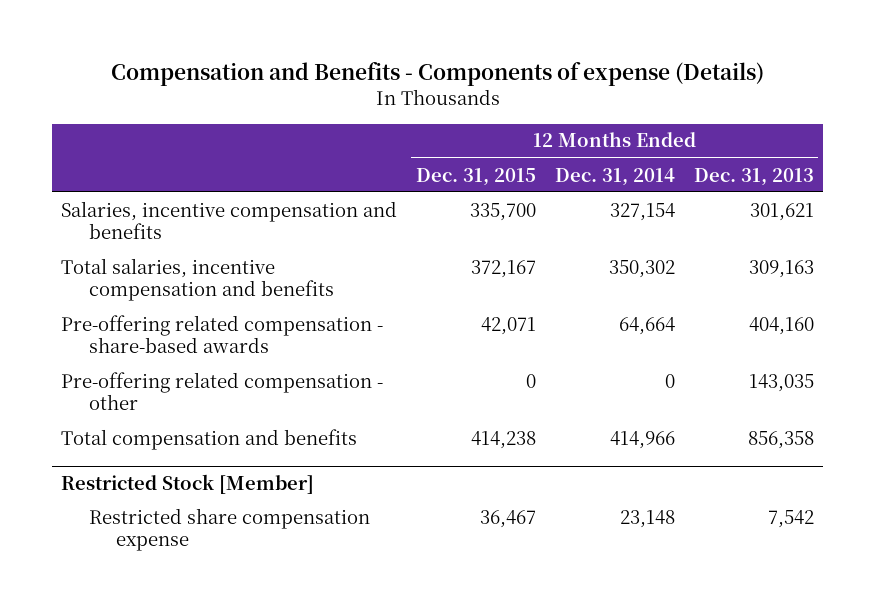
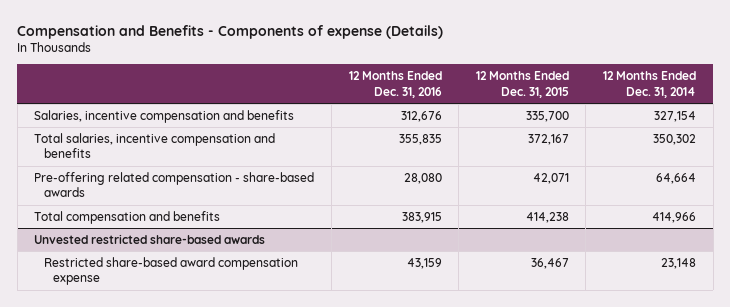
- | 12 Months Ended Dec. 31, 2015 | 12 Months Ended Dec. 31, 2014 | 12 Months Ended Dec. 31, 2013
+ | 12 Months Ended Dec. 31, 2016 | 12 Months Ended Dec. 31, 2015 | 12 Months Ended Dec. 31, 2014
- Pre-offering related compensation - other | 0 | 0 | 143,035
- Restricted Stock [Member]
- Restricted share compensation expense | 36,467 | 23,148 | 7,542
+ Unvested restricted share-based awards
+ Restricted share-based award compensation expense | 43,159 | 36,467 | 23,148

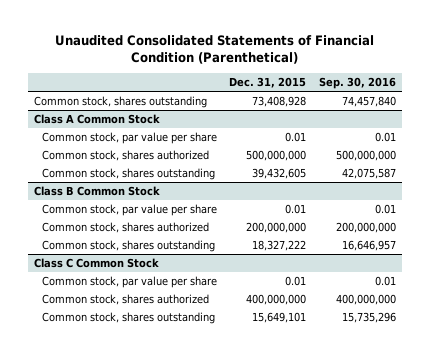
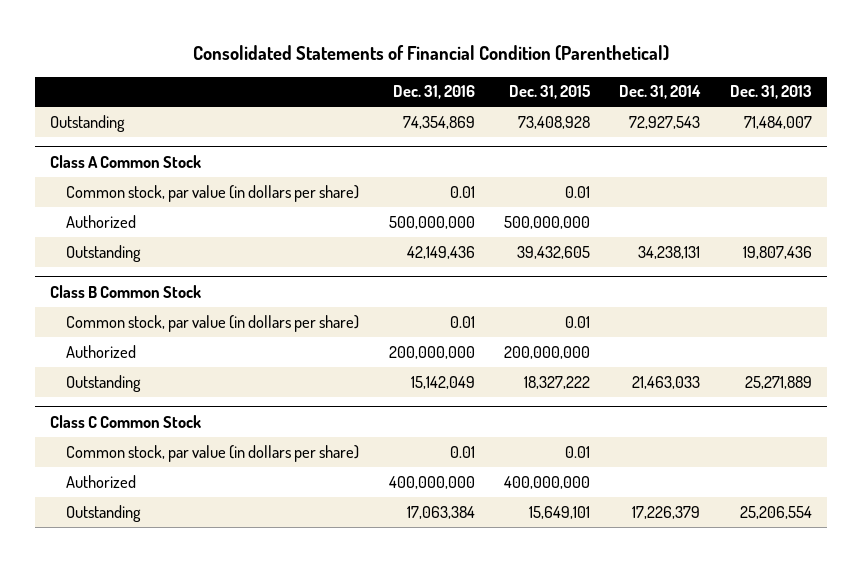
- Unaudited Consolidated Statements of Financial Condition (Parenthetical)
+ Consolidated Statements of Financial Condition (Parenthetical)
- | Dec. 31, 2015 | Sep. 30, 2016
+ | Dec. 31, 2016 | Dec. 31, 2015 | Dec. 31, 2014 | Dec. 31, 2013
- Common stock, shares outstanding | 73,408,928 | 74,457,840
+ Outstanding | 74,354,869 | 73,408,928 | 72,927,543 | 71,484,007
@ Class A Common Stock
- Common stock, par value per share | 0.01 | 0.01
- Common stock, shares authorized | 500,000,000 | 500,000,000
- Common stock, shares outstanding | 39,432,605 | 42,075,587
+ Common stock, par value (in dollars per share) | 0.01 | 0.01 | |
+ Authorized | 500,000,000 | 500,000,000 | |
+ Outstanding | 42,149,436 | 39,432,605 | 34,238,131 | 19,807,436
@ Class B Common Stock
- Common stock, par value per share | 0.01 | 0.01
- Common stock, shares authorized | 200,000,000 | 200,000,000
- Common stock, shares outstanding | 18,327,222 | 16,646,957
+ Common stock, par value (in dollars per share) | 0.01 | 0.01 | |
+ Authorized | 200,000,000 | 200,000,000 | |
+ Outstanding | 15,142,049 | 18,327,222 | 21,463,033 | 25,271,889
@ Class C Common Stock
- Common stock, par value per share | 0.01 | 0.01
- Common stock, shares authorized | 400,000,000 | 400,000,000
- Common stock, shares outstanding | 15,649,101 | 15,735,296
+ Common stock, par value (in dollars per share) | 0.01 | 0.01 | |
+ Authorized | 400,000,000 | 400,000,000 | |
+ Outstanding | 17,063,384 | 15,649,101 | 17,226,379 | 25,206,554

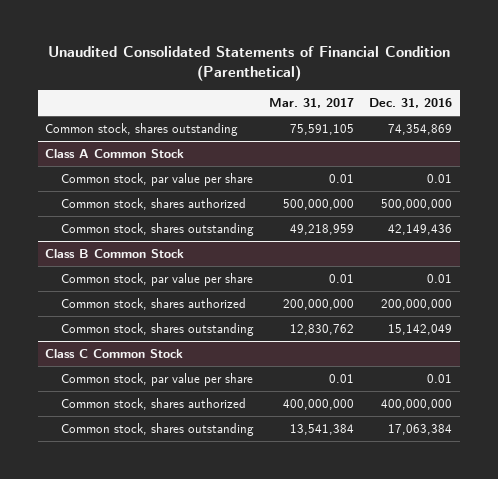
- Consolidated Statements of Financial Condition (Parenthetical)
+ Unaudited Consolidated Statements of Financial Condition (Parenthetical)
- | Dec. 31, 2016 | Dec. 31, 2015 | Dec. 31, 2014 | Dec. 31, 2013
+ | Mar. 31, 2017 | Dec. 31, 2016
- Outstanding | 74,354,869 | 73,408,928 | 72,927,543 | 71,484,007
+ Common stock, shares outstanding | 75,591,105 | 74,354,869
@ Class A Common Stock
- Common stock, par value (in dollars per share) | 0.01 | 0.01 | |
- Authorized | 500,000,000 | 500,000,000 | |
- Outstanding | 42,149,436 | 39,432,605 | 34,238,131 | 19,807,436
+ Common stock, par value per share | 0.01 | 0.01
+ Common stock, shares authorized | 500,000,000 | 500,000,000
+ Common stock, shares outstanding | 49,218,959 | 42,149,436
@ Class B Common Stock
- Common stock, par value (in dollars per share) | 0.01 | 0.01 | |
- Authorized | 200,000,000 | 200,000,000 | |
- Outstanding | 15,142,049 | 18,327,222 | 21,463,033 | 25,271,889
+ Common stock, par value per share | 0.01 | 0.01
+ Common stock, shares authorized | 200,000,000 | 200,000,000
+ Common stock, shares outstanding | 12,830,762 | 15,142,049
@ Class C Common Stock
- Common stock, par value (in dollars per share) | 0.01 | 0.01 | |
- Authorized | 400,000,000 | 400,000,000 | |
- Outstanding | 17,063,384 | 15,649,101 | 17,226,379 | 25,206,554
+ Common stock, par value per share | 0.01 | 0.01
+ Common stock, shares authorized | 400,000,000 | 400,000,000
+ Common stock, shares outstanding | 13,541,384 | 17,063,384

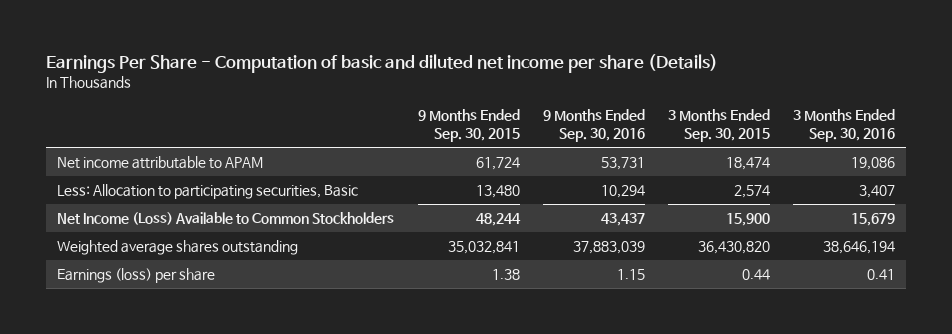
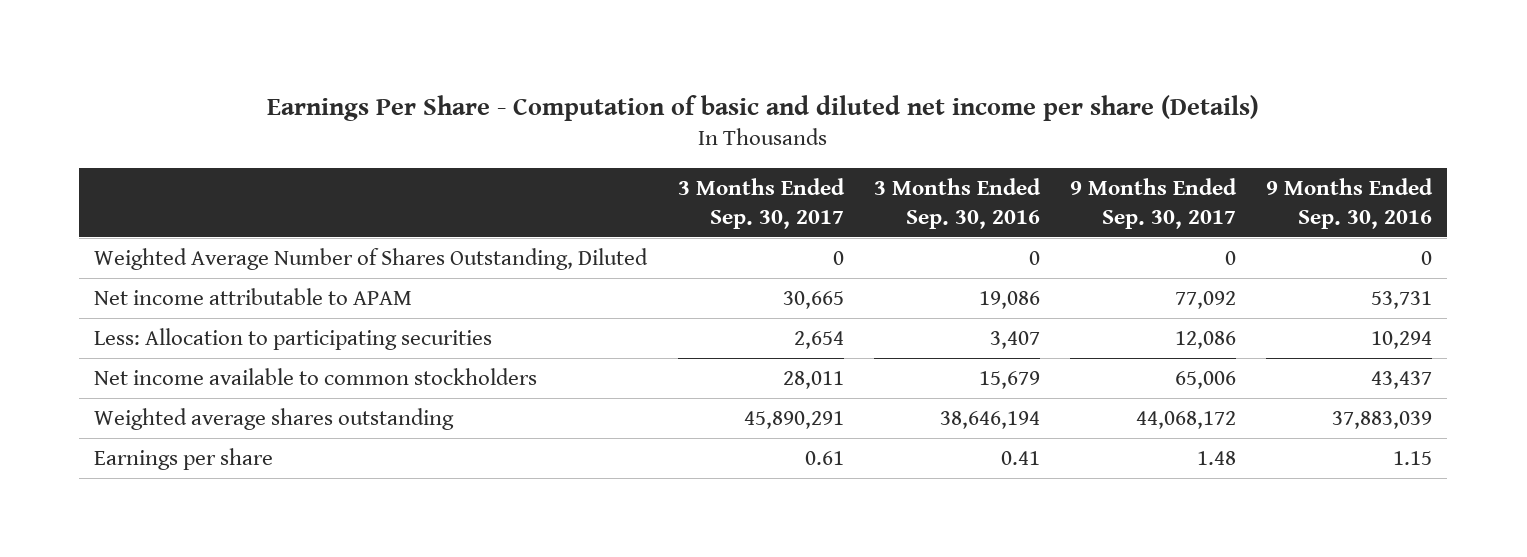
- | 9 Months Ended Sep. 30, 2015 | 9 Months Ended Sep. 30, 2016 | 3 Months Ended Sep. 30, 2015 | 3 Months Ended Sep. 30, 2016
+ | 3 Months Ended Sep. 30, 2017 | 3 Months Ended Sep. 30, 2016 | 9 Months Ended Sep. 30, 2017 | 9 Months Ended Sep. 30, 2016
+ Weighted Average Number of Shares Outstanding, Diluted | 0 | 0 | 0 | 0
- Less: Allocation to participating securities, Basic | 13,480 | 10,294 | 2,574 | 3,407
- Net Income (Loss) Available to Common Stockholders | 48,244 | 43,437 | 15,900 | 15,679
+ Less: Allocation to participating securities | 2,654 | 3,407 | 12,086 | 10,294
+ Net income available to common stockholders | 28,011 | 15,679 | 65,006 | 43,437
- Earnings (loss) per share | 1.38 | 1.15 | 0.44 | 0.41
+ Earnings per share | 0.61 | 0.41 | 1.48 | 1.15

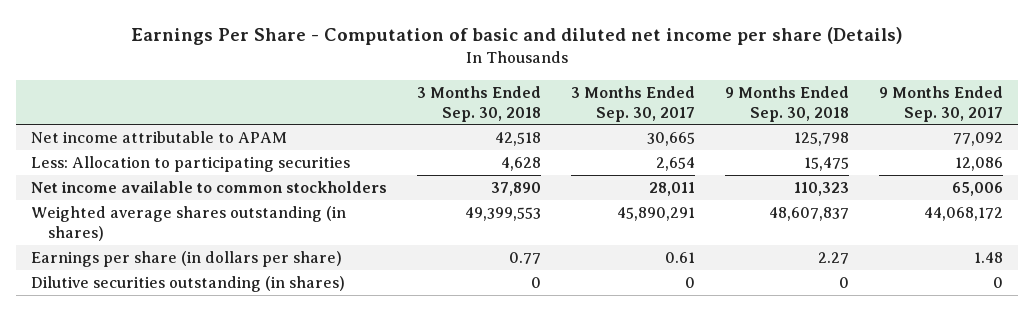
- | 3 Months Ended Sep. 30, 2017 | 3 Months Ended Sep. 30, 2016 | 9 Months Ended Sep. 30, 2017 | 9 Months Ended Sep. 30, 2016
+ | 3 Months Ended Sep. 30, 2018 | 3 Months Ended Sep. 30, 2017 | 9 Months Ended Sep. 30, 2018 | 9 Months Ended Sep. 30, 2017
- Weighted Average Number of Shares Outstanding, Diluted | 0 | 0 | 0 | 0
- Weighted average shares outstanding | 45,890,291 | 38,646,194 | 44,068,172 | 37,883,039
- Earnings per share | 0.61 | 0.41 | 1.48 | 1.15
+ Weighted average shares outstanding (in shares) | 49,399,553 | 45,890,291 | 48,607,837 | 44,068,172
+ Earnings per share (in dollars per share) | 0.77 | 0.61 | 2.27 | 1.48
+ Dilutive securities outstanding (in shares) | 0 | 0 | 0 | 0

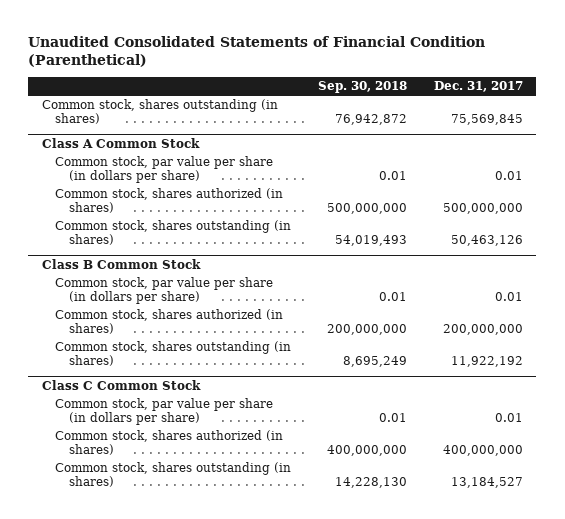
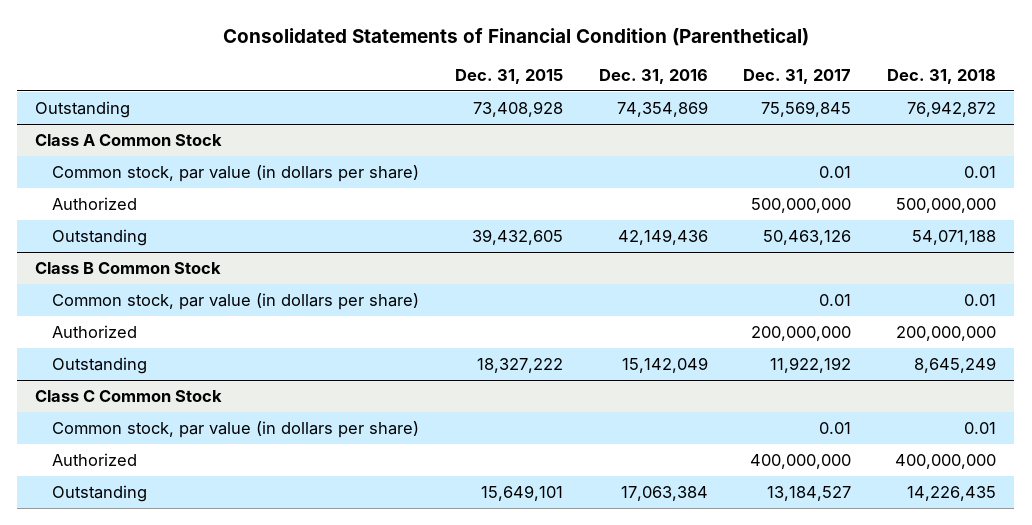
- Unaudited Consolidated Statements of Financial Condition (Parenthetical)
+ Consolidated Statements of Financial Condition (Parenthetical)
- | Sep. 30, 2018 | Dec. 31, 2017
+ | Dec. 31, 2015 | Dec. 31, 2016 | Dec. 31, 2017 | Dec. 31, 2018
- Common stock, shares outstanding (in shares) | 76,942,872 | 75,569,845
+ Outstanding | 73,408,928 | 74,354,869 | 75,569,845 | 76,942,872
@ Class A Common Stock
- Common stock, par value per share (in dollars per share) | 0.01 | 0.01
- Common stock, shares authorized (in shares) | 500,000,000 | 500,000,000
- Common stock, shares outstanding (in shares) | 54,019,493 | 50,463,126
+ Common stock, par value (in dollars per share) | | | 0.01 | 0.01
+ Authorized | | | 500,000,000 | 500,000,000
+ Outstanding | 39,432,605 | 42,149,436 | 50,463,126 | 54,071,188
@ Class B Common Stock
- Common stock, par value per share (in dollars per share) | 0.01 | 0.01
- Common stock, shares authorized (in shares) | 200,000,000 | 200,000,000
- Common stock, shares outstanding (in shares) | 8,695,249 | 11,922,192
+ Common stock, par value (in dollars per share) | | | 0.01 | 0.01
+ Authorized | | | 200,000,000 | 200,000,000
+ Outstanding | 18,327,222 | 15,142,049 | 11,922,192 | 8,645,249
@ Class C Common Stock
- Common stock, par value per share (in dollars per share) | 0.01 | 0.01
- Common stock, shares authorized (in shares) | 400,000,000 | 400,000,000
- Common stock, shares outstanding (in shares) | 14,228,130 | 13,184,527
+ Common stock, par value (in dollars per share) | | | 0.01 | 0.01
+ Authorized | | | 400,000,000 | 400,000,000
+ Outstanding | 15,649,101 | 17,063,384 | 13,184,527 | 14,226,435

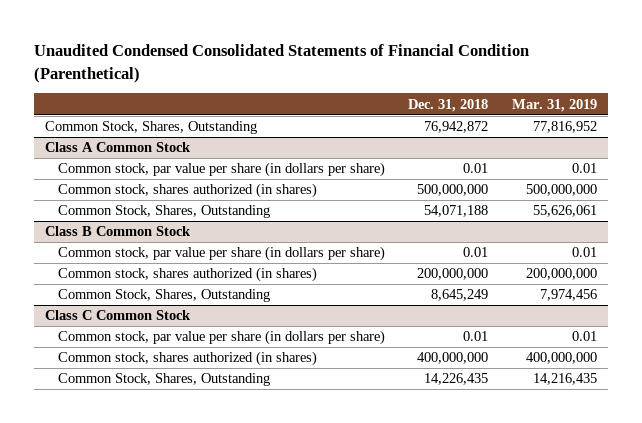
- Consolidated Statements of Financial Condition (Parenthetical)
+ Unaudited Condensed Consolidated Statements of Financial Condition (Parenthetical)
- | Dec. 31, 2015 | Dec. 31, 2016 | Dec. 31, 2017 | Dec. 31, 2018
+ | Dec. 31, 2018 | Mar. 31, 2019
- Outstanding | 73,408,928 | 74,354,869 | 75,569,845 | 76,942,872
+ Common Stock, Shares, Outstanding | 76,942,872 | 77,816,952
@ Class A Common Stock
- Common stock, par value (in dollars per share) | | | 0.01 | 0.01
- Authorized | | | 500,000,000 | 500,000,000
- Outstanding | 39,432,605 | 42,149,436 | 50,463,126 | 54,071,188
+ Common stock, par value per share (in dollars per share) | 0.01 | 0.01
+ Common stock, shares authorized (in shares) | 500,000,000 | 500,000,000
+ Common Stock, Shares, Outstanding | 54,071,188 | 55,626,061
@ Class B Common Stock
- Common stock, par value (in dollars per share) | | | 0.01 | 0.01
- Authorized | | | 200,000,000 | 200,000,000
- Outstanding | 18,327,222 | 15,142,049 | 11,922,192 | 8,645,249
+ Common stock, par value per share (in dollars per share) | 0.01 | 0.01
+ Common stock, shares authorized (in shares) | 200,000,000 | 200,000,000
+ Common Stock, Shares, Outstanding | 8,645,249 | 7,974,456
@ Class C Common Stock
- Common stock, par value (in dollars per share) | | | 0.01 | 0.01
- Authorized | | | 400,000,000 | 400,000,000
- Outstanding | 15,649,101 | 17,063,384 | 13,184,527 | 14,226,435
+ Common stock, par value per share (in dollars per share) | 0.01 | 0.01
+ Common stock, shares authorized (in shares) | 400,000,000 | 400,000,000
+ Common Stock, Shares, Outstanding | 14,226,435 | 14,216,435

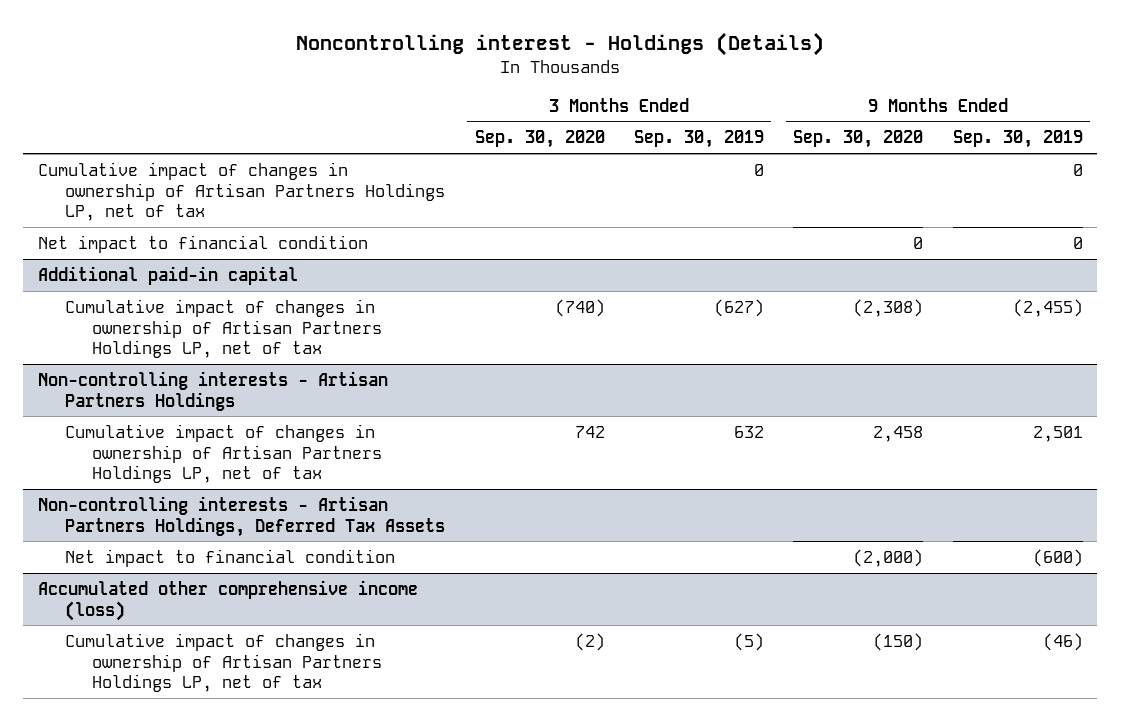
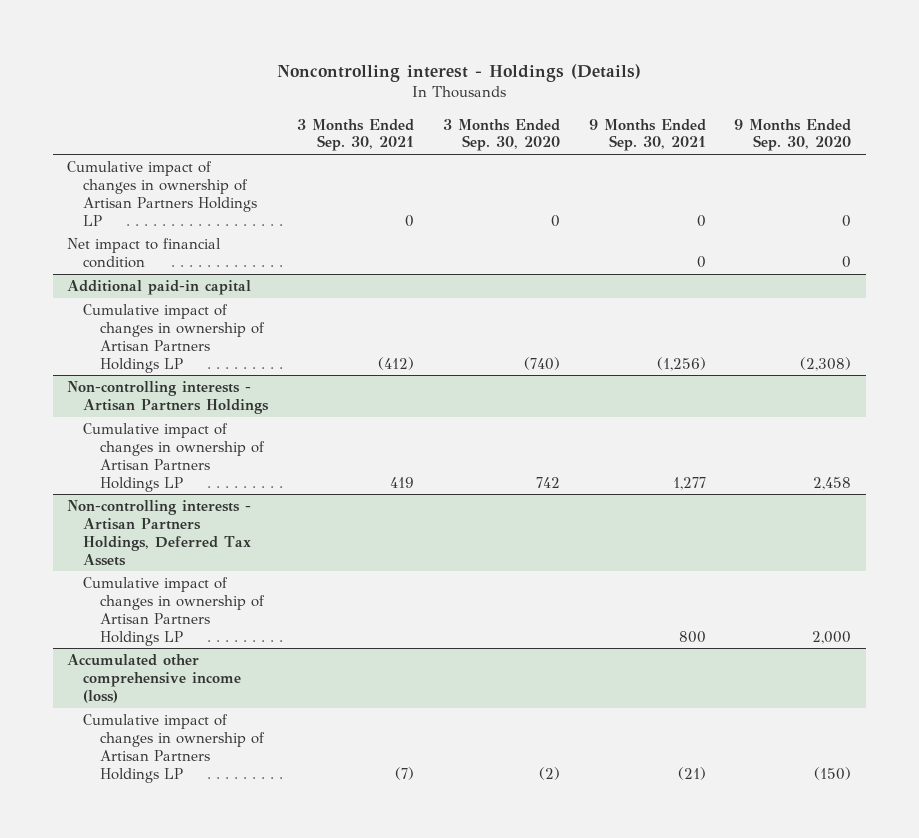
- | 3 Months Ended Sep. 30, 2020 | 3 Months Ended Sep. 30, 2019 | 9 Months Ended Sep. 30, 2020 | 9 Months Ended Sep. 30, 2019
+ | 3 Months Ended Sep. 30, 2021 | 3 Months Ended Sep. 30, 2020 | 9 Months Ended Sep. 30, 2021 | 9 Months Ended Sep. 30, 2020
- Cumulative impact of changes in ownership of Artisan Partners Holdings LP, net of tax | | 0 | | 0
+ Cumulative impact of changes in ownership of Artisan Partners Holdings LP | 0 | 0 | 0 | 0
@ Additional paid-in capital
- Cumulative impact of changes in ownership of Artisan Partners Holdings LP, net of tax | (740) | (627) | (2,308) | (2,455)
+ Cumulative impact of changes in ownership of Artisan Partners Holdings LP | (412) | (740) | (1,256) | (2,308)
@ Non-controlling interests - Artisan Partners Holdings
- Cumulative impact of changes in ownership of Artisan Partners Holdings LP, net of tax | 742 | 632 | 2,458 | 2,501
+ Cumulative impact of changes in ownership of Artisan Partners Holdings LP | 419 | 742 | 1,277 | 2,458
@ Non-controlling interests - Artisan Partners Holdings, Deferred Tax Assets
- Net impact to financial condition | | | (2,000) | (600)
+ Cumulative impact of changes in ownership of Artisan Partners Holdings LP | | | 800 | 2,000
@ Accumulated other comprehensive income (loss)
- Cumulative impact of changes in ownership of Artisan Partners Holdings LP, net of tax | (2) | (5) | (150) | (46)
+ Cumulative impact of changes in ownership of Artisan Partners Holdings LP | (7) | (2) | (21) | (150)

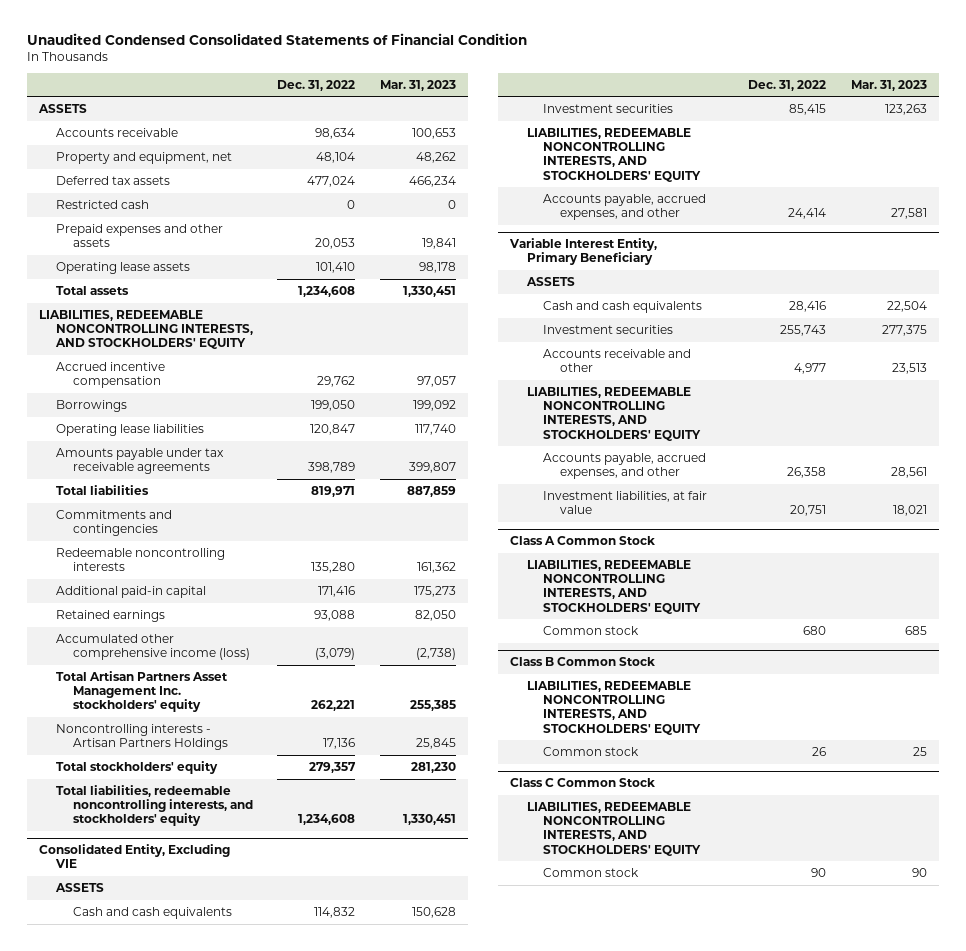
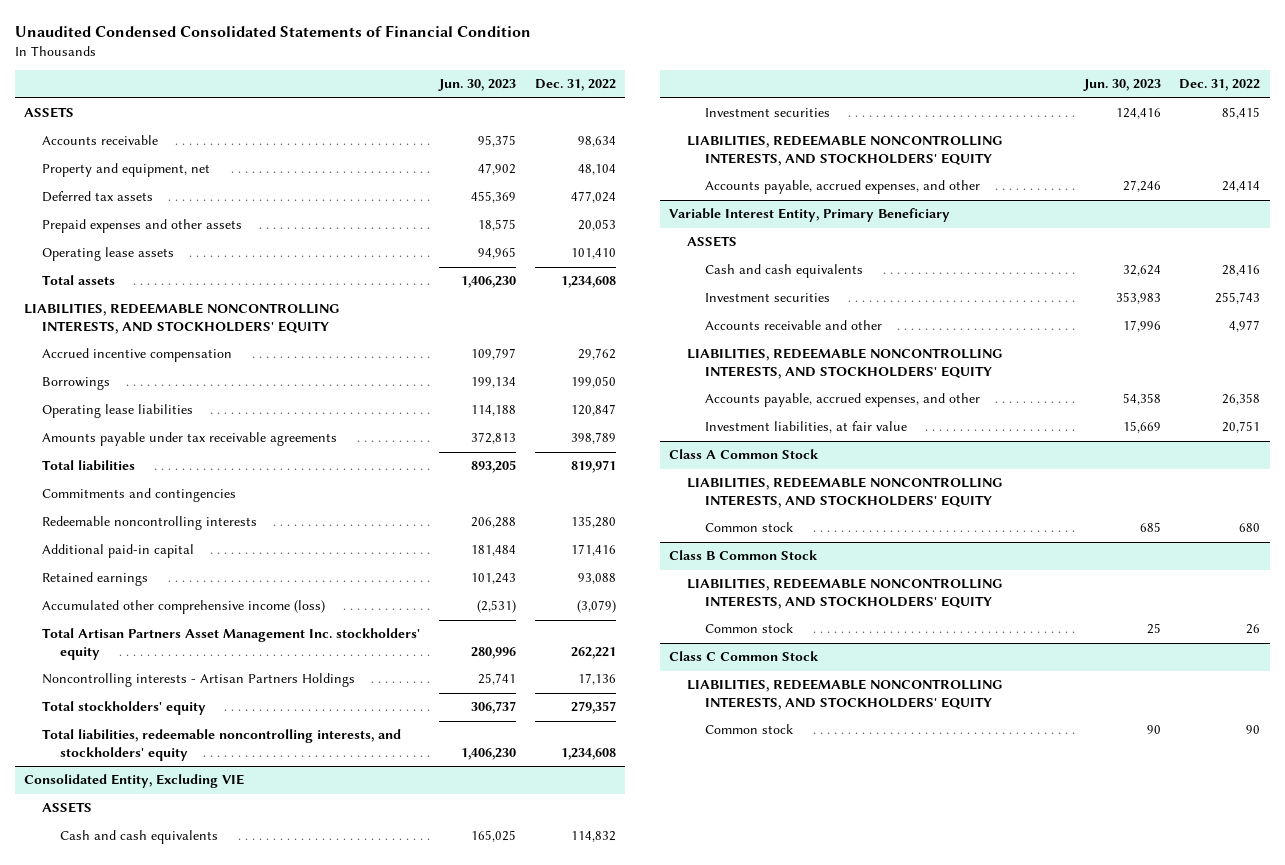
- | Dec. 31, 2022 | Mar. 31, 2023
+ | Jun. 30, 2023 | Dec. 31, 2022
- Restricted cash | 0 | 0

